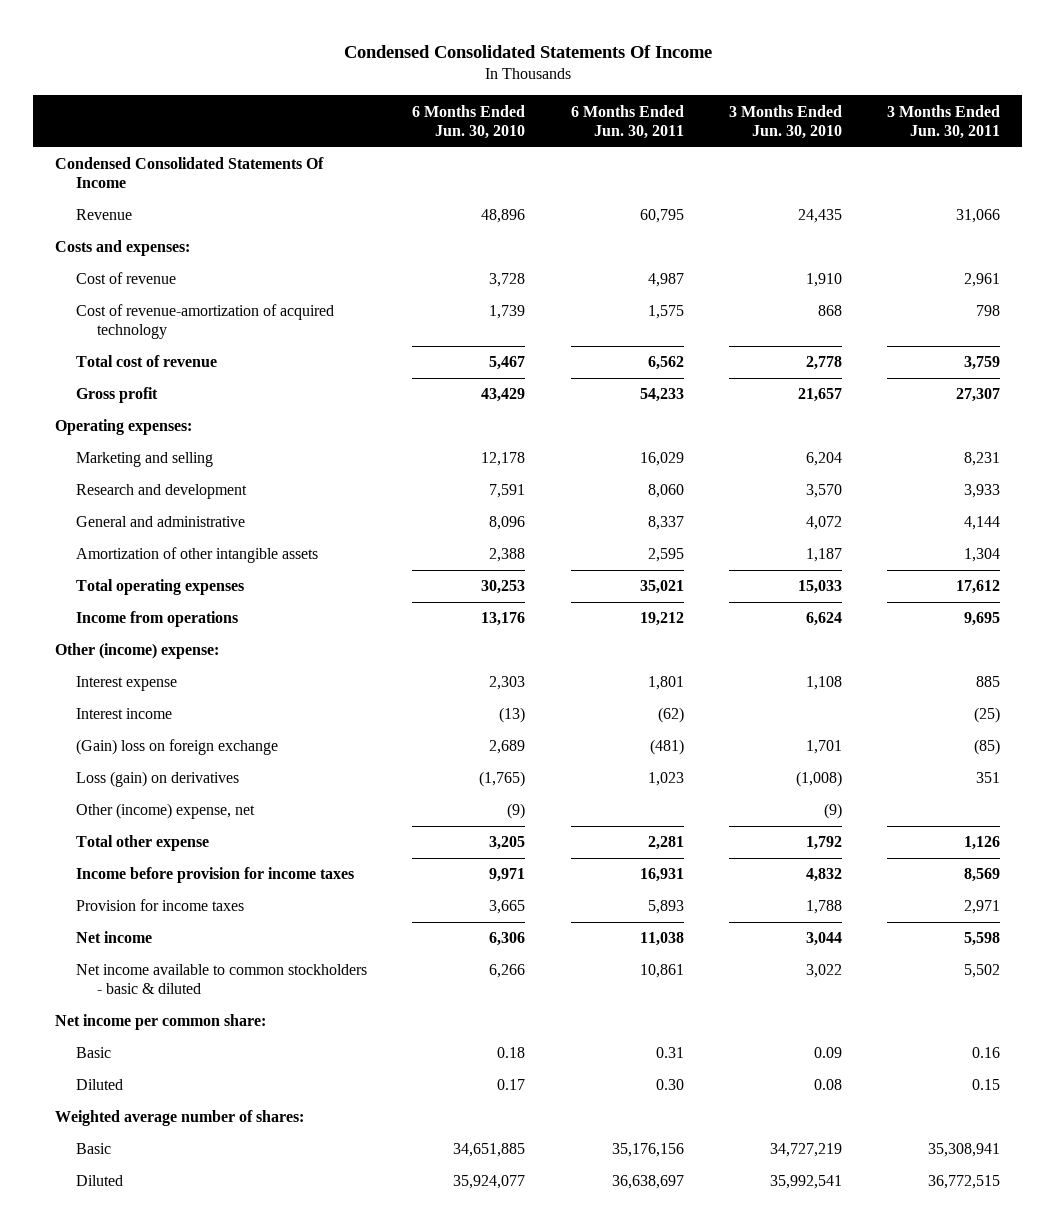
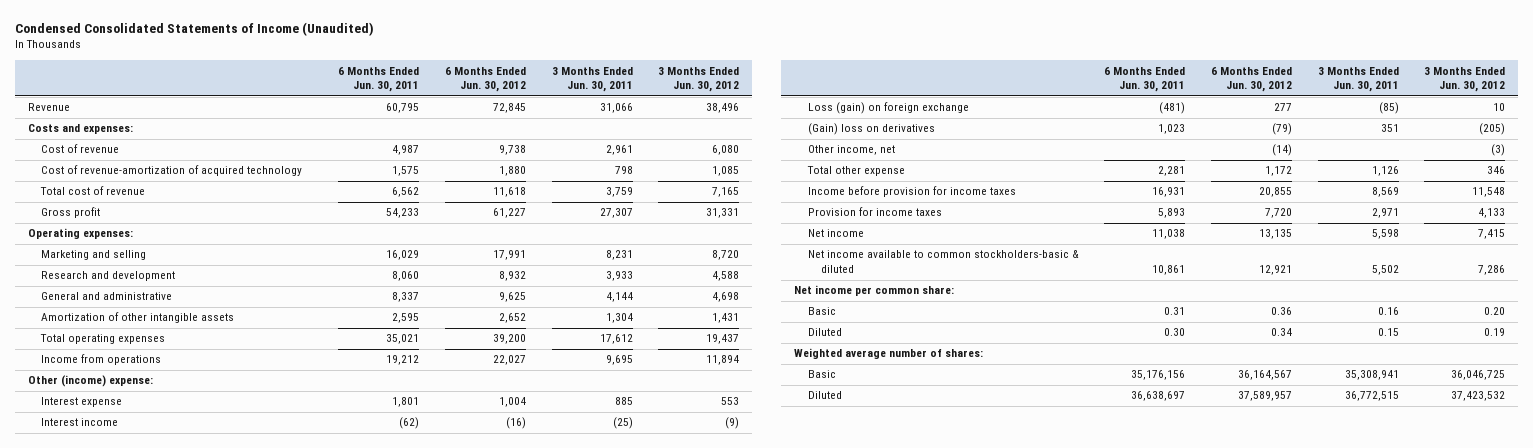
- Condensed Consolidated Statements Of Income
+ Condensed Consolidated Statements of Income (Unaudited)
- | 6 Months Ended Jun. 30, 2010 | 6 Months Ended Jun. 30, 2011 | 3 Months Ended Jun. 30, 2010 | 3 Months Ended Jun. 30, 2011
+ | 6 Months Ended Jun. 30, 2011 | 6 Months Ended Jun. 30, 2012 | 3 Months Ended Jun. 30, 2011 | 3 Months Ended Jun. 30, 2012
- Condensed Consolidated Statements Of Income
- (Gain) loss on foreign exchange | 2,689 | (481) | 1,701 | (85)
- Loss (gain) on derivatives | (1,765) | 1,023 | (1,008) | 351
- Other (income) expense, net | (9) | | (9) |
+ Loss (gain) on foreign exchange | (481) | 277 | (85) | 10
+ (Gain) loss on derivatives | 1,023 | (79) | 351 | (205)
+ Other income, net | | (14) | | (3)
- Net income available to common stockholders - basic & diluted | 6,266 | 10,861 | 3,022 | 5,502
+ Net income available to common stockholders-basic & diluted | 10,861 | 12,921 | 5,502 | 7,286

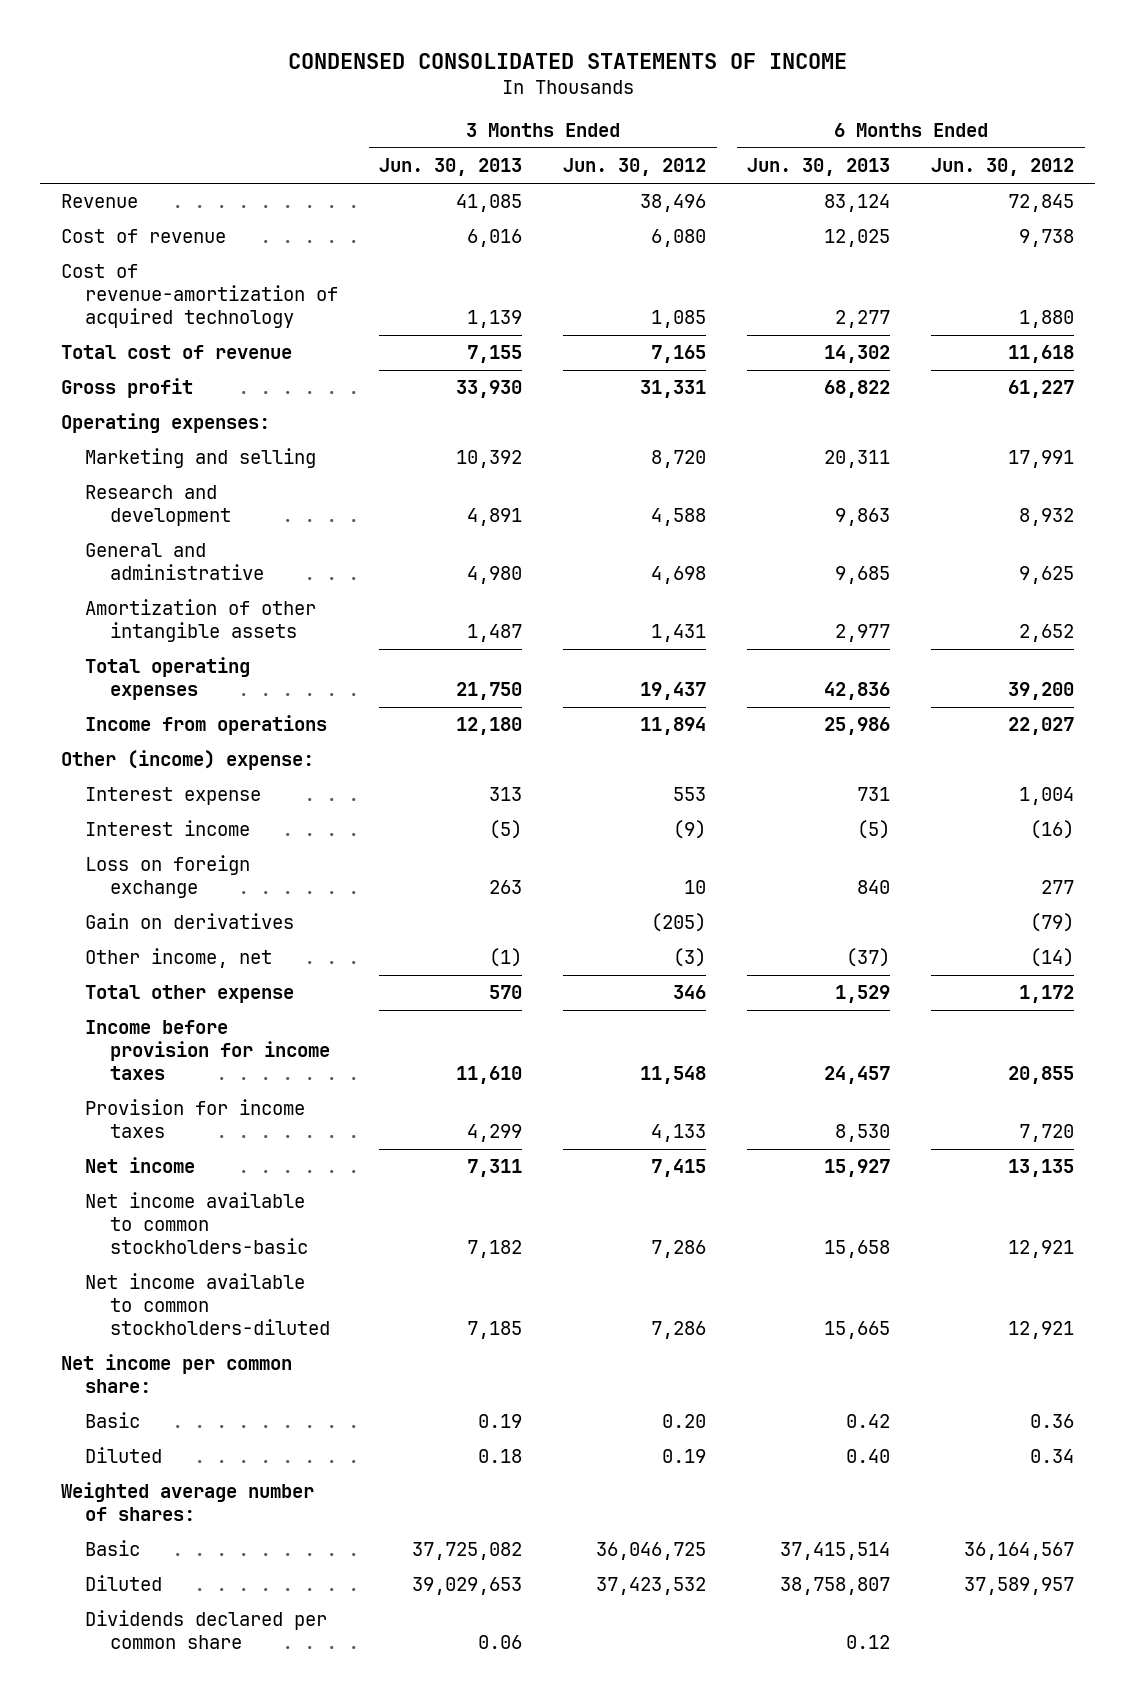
- Condensed Consolidated Statements of Income (Unaudited)
+ CONDENSED CONSOLIDATED STATEMENTS OF INCOME
- | 6 Months Ended Jun. 30, 2011 | 6 Months Ended Jun. 30, 2012 | 3 Months Ended Jun. 30, 2011 | 3 Months Ended Jun. 30, 2012
+ | 3 Months Ended Jun. 30, 2013 | 3 Months Ended Jun. 30, 2012 | 6 Months Ended Jun. 30, 2013 | 6 Months Ended Jun. 30, 2012
- Costs and expenses:
- Loss (gain) on foreign exchange | (481) | 277 | (85) | 10
- (Gain) loss on derivatives | 1,023 | (79) | 351 | (205)
+ Loss on foreign exchange | 263 | 10 | 840 | 277
+ Gain on derivatives | | (205) | | (79)
- Net income available to common stockholders-basic & diluted | 10,861 | 12,921 | 5,502 | 7,286
+ Net income available to common stockholders-basic | 7,182 | 7,286 | 15,658 | 12,921
+ Net income available to common stockholders-diluted | 7,185 | 7,286 | 15,665 | 12,921
+ Dividends declared per common share | 0.06 | | 0.12 |

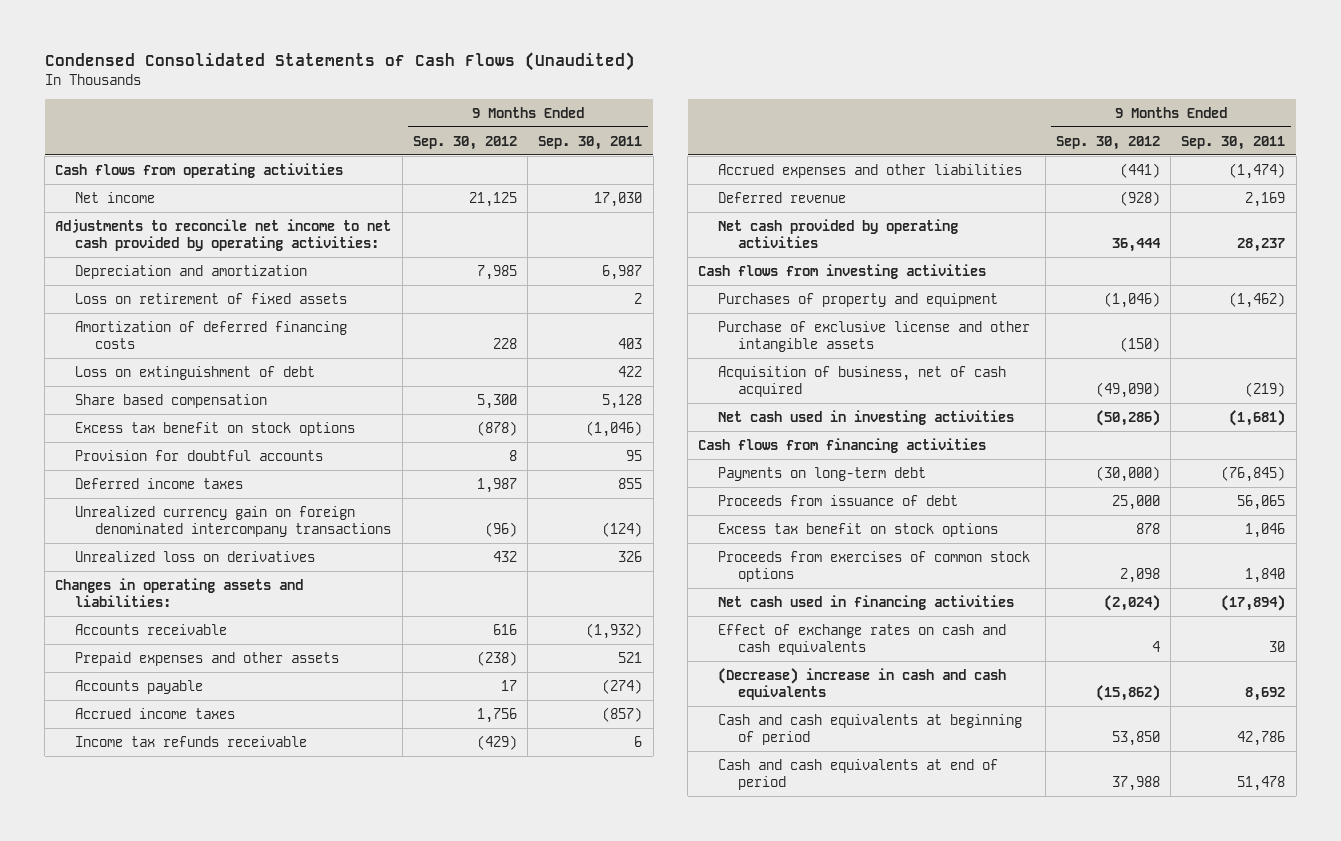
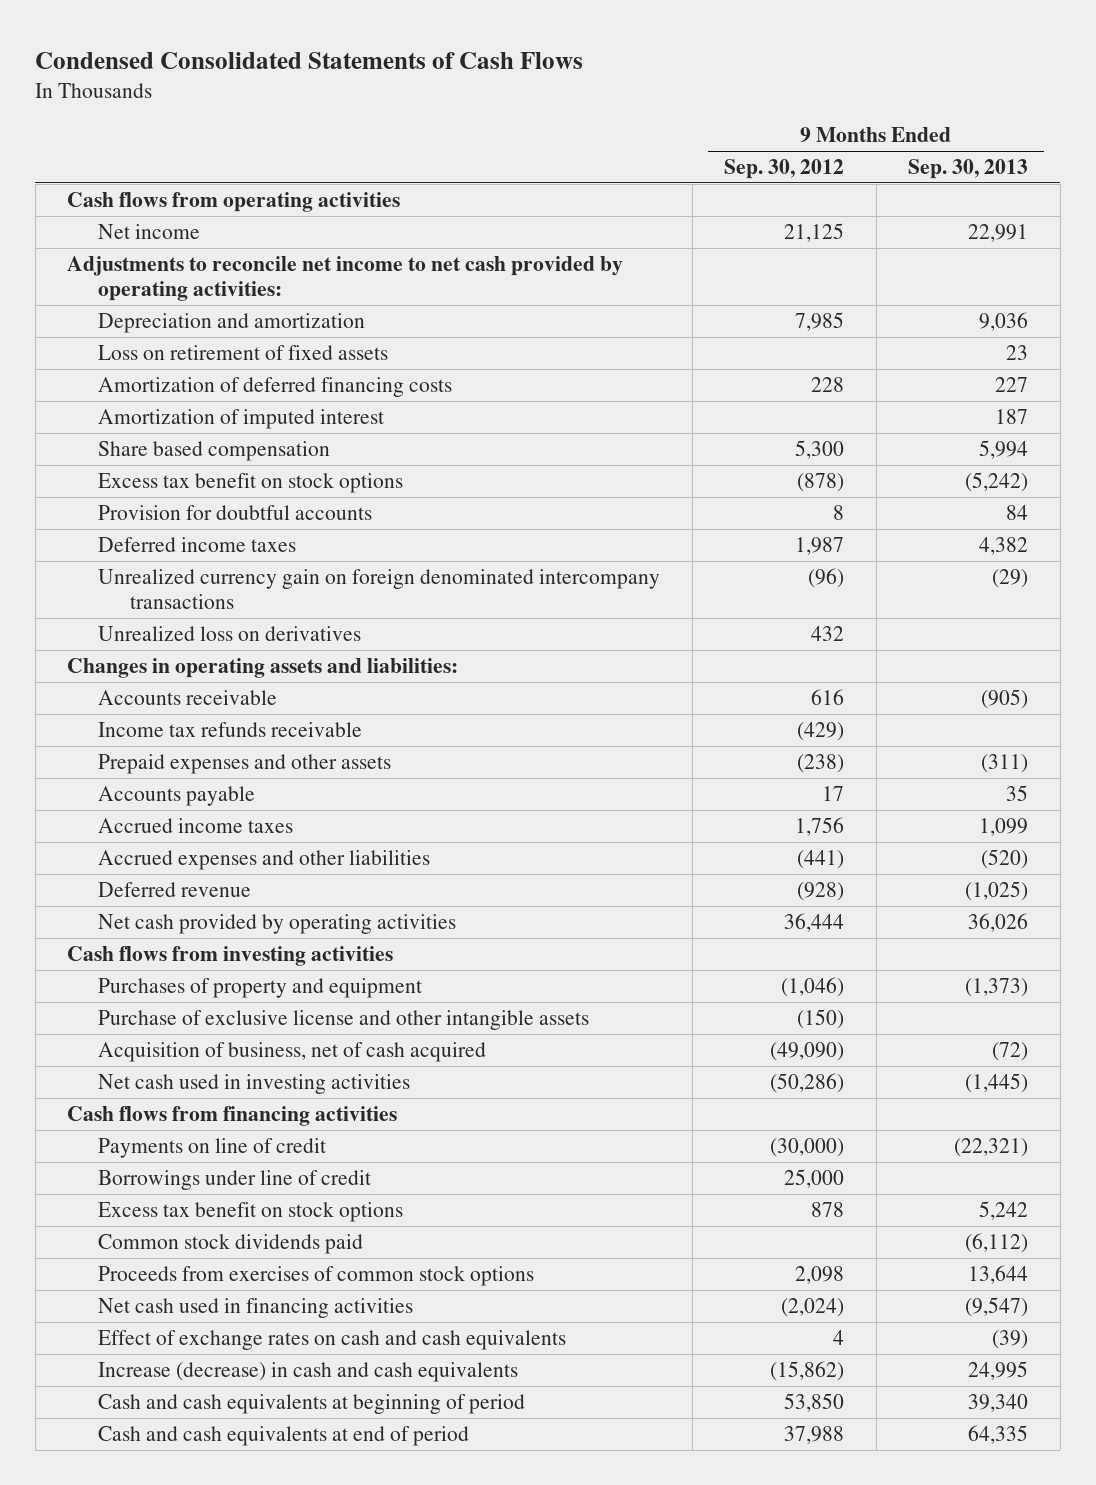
- Condensed Consolidated Statements of Cash Flows (Unaudited)
+ Condensed Consolidated Statements of Cash Flows
- | 9 Months Ended Sep. 30, 2012 | 9 Months Ended Sep. 30, 2011
+ | 9 Months Ended Sep. 30, 2012 | 9 Months Ended Sep. 30, 2013
- Loss on extinguishment of debt | | 422
+ Amortization of imputed interest | | 187
moved up: Income tax refunds receivable | (429) |
- Payments on long-term debt | (30,000) | (76,845)
- Proceeds from issuance of debt | 25,000 | 56,065
+ Payments on line of credit | (30,000) | (22,321)
+ Borrowings under line of credit | 25,000 |
+ Common stock dividends paid | | (6,112)
- (Decrease) increase in cash and cash equivalents | (15,862) | 8,692
+ Increase (decrease) in cash and cash equivalents | (15,862) | 24,995

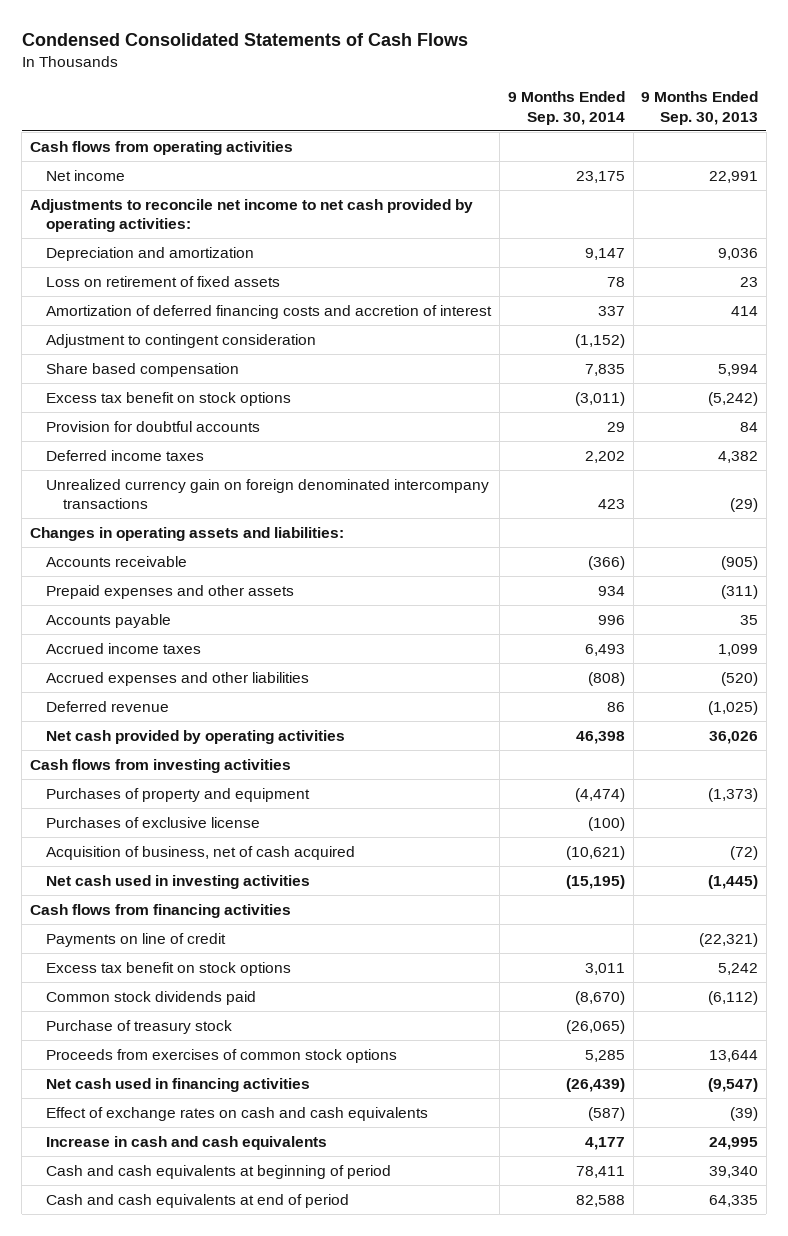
- | 9 Months Ended Sep. 30, 2012 | 9 Months Ended Sep. 30, 2013
+ | 9 Months Ended Sep. 30, 2014 | 9 Months Ended Sep. 30, 2013
- Amortization of deferred financing costs | 228 | 227
- Amortization of imputed interest | | 187
+ Amortization of deferred financing costs and accretion of interest | 337 | 414
+ Adjustment to contingent consideration | (1,152) |
- Unrealized loss on derivatives | 432 |
- Income tax refunds receivable | (429) |
- Purchase of exclusive license and other intangible assets | (150) |
+ Purchases of exclusive license | (100) |
- Borrowings under line of credit | 25,000 |
+ Purchase of treasury stock | (26,065) |
- Increase (decrease) in cash and cash equivalents | (15,862) | 24,995
+ Increase in cash and cash equivalents | 4,177 | 24,995

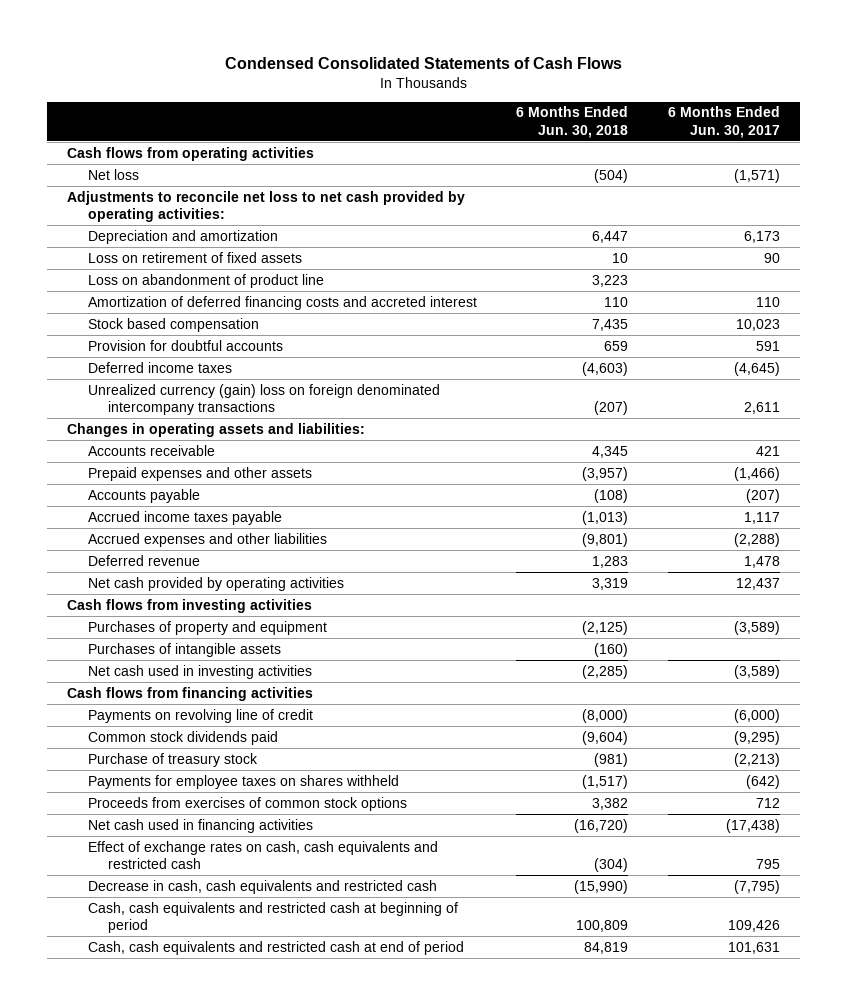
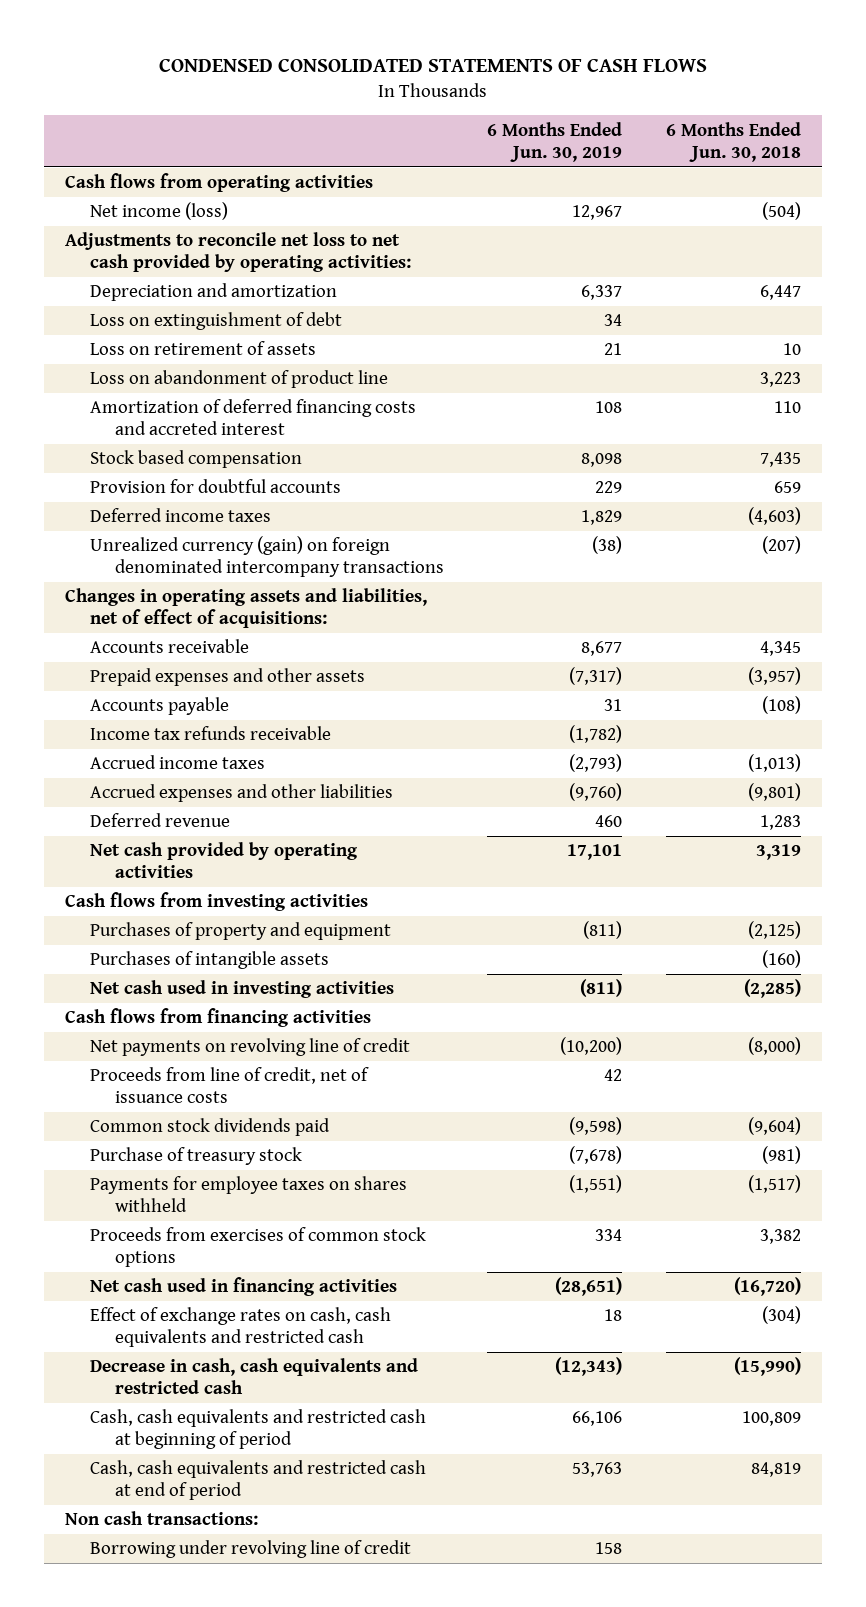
- Condensed Consolidated Statements of Cash Flows
+ CONDENSED CONSOLIDATED STATEMENTS OF CASH FLOWS
- | 6 Months Ended Jun. 30, 2018 | 6 Months Ended Jun. 30, 2017
+ | 6 Months Ended Jun. 30, 2019 | 6 Months Ended Jun. 30, 2018
- Net loss | (504) | (1,571)
+ Net income (loss) | 12,967 | (504)
- Loss on retirement of fixed assets | 10 | 90
+ Loss on extinguishment of debt | 34 |
+ Loss on retirement of assets | 21 | 10
- Unrealized currency (gain) loss on foreign denominated intercompany transactions | (207) | 2,611
- Changes in operating assets and liabilities:
+ Unrealized currency (gain) on foreign denominated intercompany transactions | (38) | (207)
+ Changes in operating assets and liabilities, net of effect of acquisitions:
- Accrued income taxes payable | (1,013) | 1,117
+ Income tax refunds receivable | (1,782) |
+ Accrued income taxes | (2,793) | (1,013)
- Payments on revolving line of credit | (8,000) | (6,000)
+ Net payments on revolving line of credit | (10,200) | (8,000)
+ Proceeds from line of credit, net of issuance costs | 42 |
+ Non cash transactions:
+ Borrowing under revolving line of credit | 158 |

